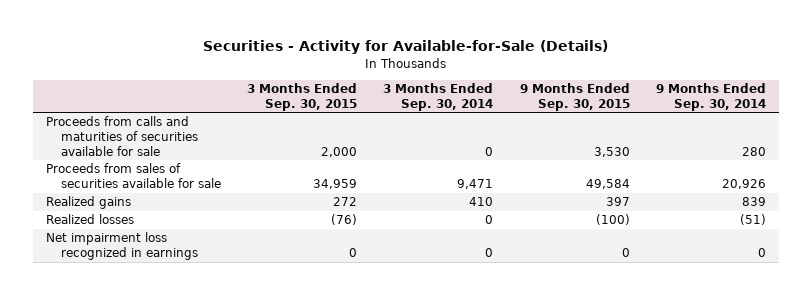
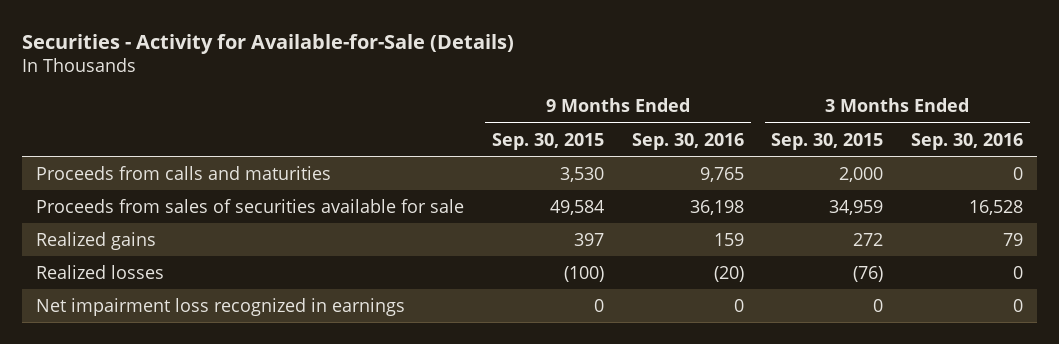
- | 3 Months Ended Sep. 30, 2015 | 3 Months Ended Sep. 30, 2014 | 9 Months Ended Sep. 30, 2015 | 9 Months Ended Sep. 30, 2014
+ | 9 Months Ended Sep. 30, 2015 | 9 Months Ended Sep. 30, 2016 | 3 Months Ended Sep. 30, 2015 | 3 Months Ended Sep. 30, 2016
- Proceeds from calls and maturities of securities available for sale | 2,000 | 0 | 3,530 | 280
+ Proceeds from calls and maturities | 3,530 | 9,765 | 2,000 | 0

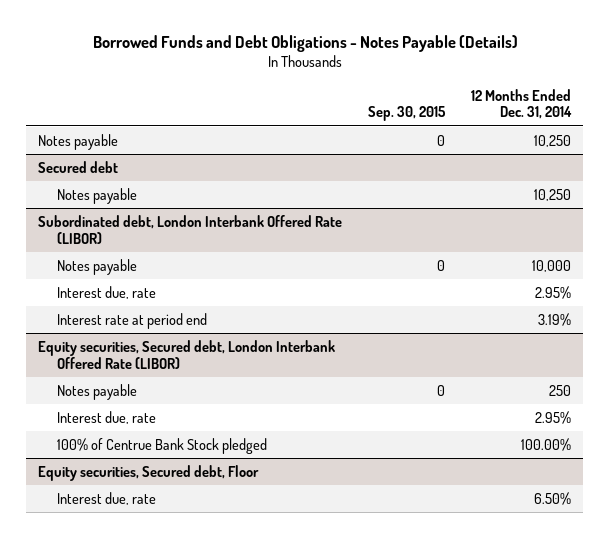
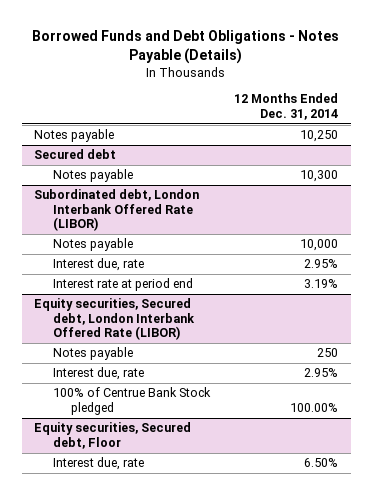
- | Sep. 30, 2015 | 12 Months Ended Dec. 31, 2014
+ | 12 Months Ended Dec. 31, 2014
@ Secured debt
- Notes payable | | 10,250
+ Notes payable | 10,300

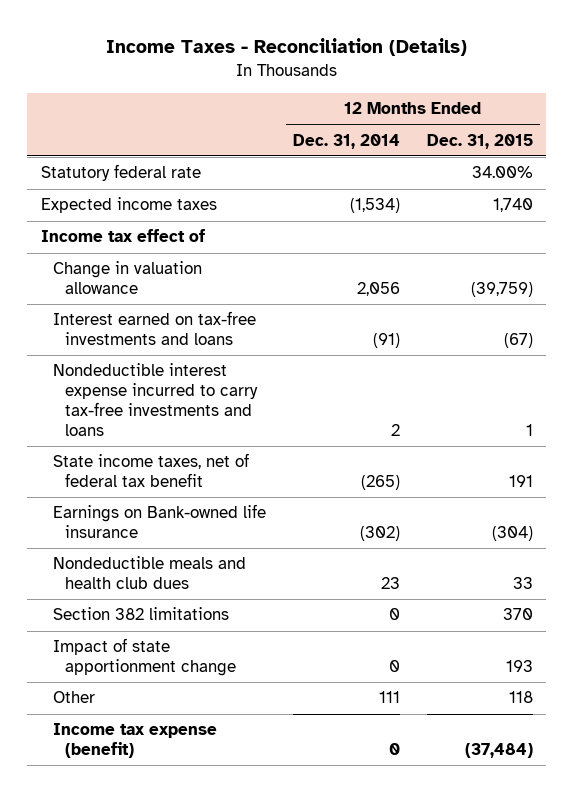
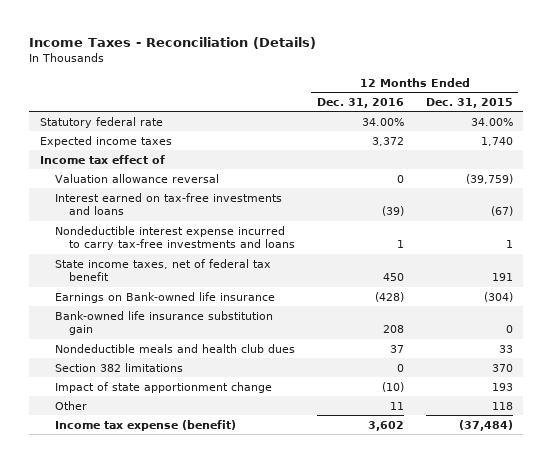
- | 12 Months Ended Dec. 31, 2014 | 12 Months Ended Dec. 31, 2015
+ | 12 Months Ended Dec. 31, 2016 | 12 Months Ended Dec. 31, 2015
- Change in valuation allowance | 2,056 | (39,759)
+ Valuation allowance reversal | 0 | (39,759)
+ Bank-owned life insurance substitution gain | 208 | 0

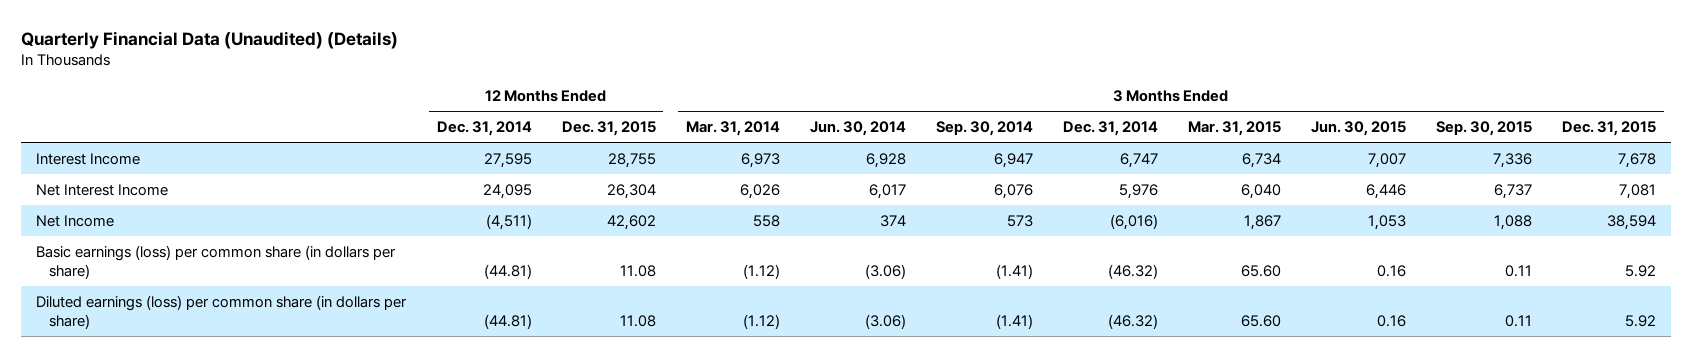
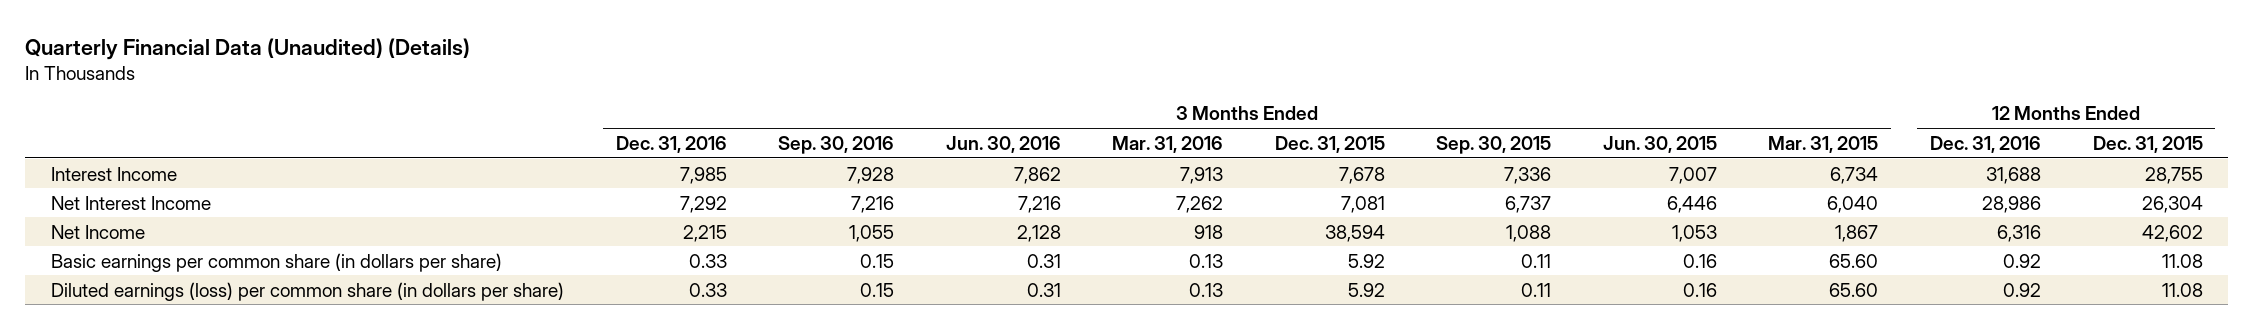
- | 12 Months Ended Dec. 31, 2014 | 12 Months Ended Dec. 31, 2015 | 3 Months Ended Mar. 31, 2014 | 3 Months Ended Jun. 30, 2014 | 3 Months Ended Sep. 30, 2014 | 3 Months Ended Dec. 31, 2014 | 3 Months Ended Mar. 31, 2015 | 3 Months Ended Jun. 30, 2015 | 3 Months Ended Sep. 30, 2015 | 3 Months Ended Dec. 31, 2015
+ | 3 Months Ended Dec. 31, 2016 | 3 Months Ended Sep. 30, 2016 | 3 Months Ended Jun. 30, 2016 | 3 Months Ended Mar. 31, 2016 | 3 Months Ended Dec. 31, 2015 | 3 Months Ended Sep. 30, 2015 | 3 Months Ended Jun. 30, 2015 | 3 Months Ended Mar. 31, 2015 | 12 Months Ended Dec. 31, 2016 | 12 Months Ended Dec. 31, 2015
- Basic earnings (loss) per common share (in dollars per share) | (44.81) | 11.08 | (1.12) | (3.06) | (1.41) | (46.32) | 65.60 | 0.16 | 0.11 | 5.92
+ Basic earnings per common share (in dollars per share) | 0.33 | 0.15 | 0.31 | 0.13 | 5.92 | 0.11 | 0.16 | 65.60 | 0.92 | 11.08

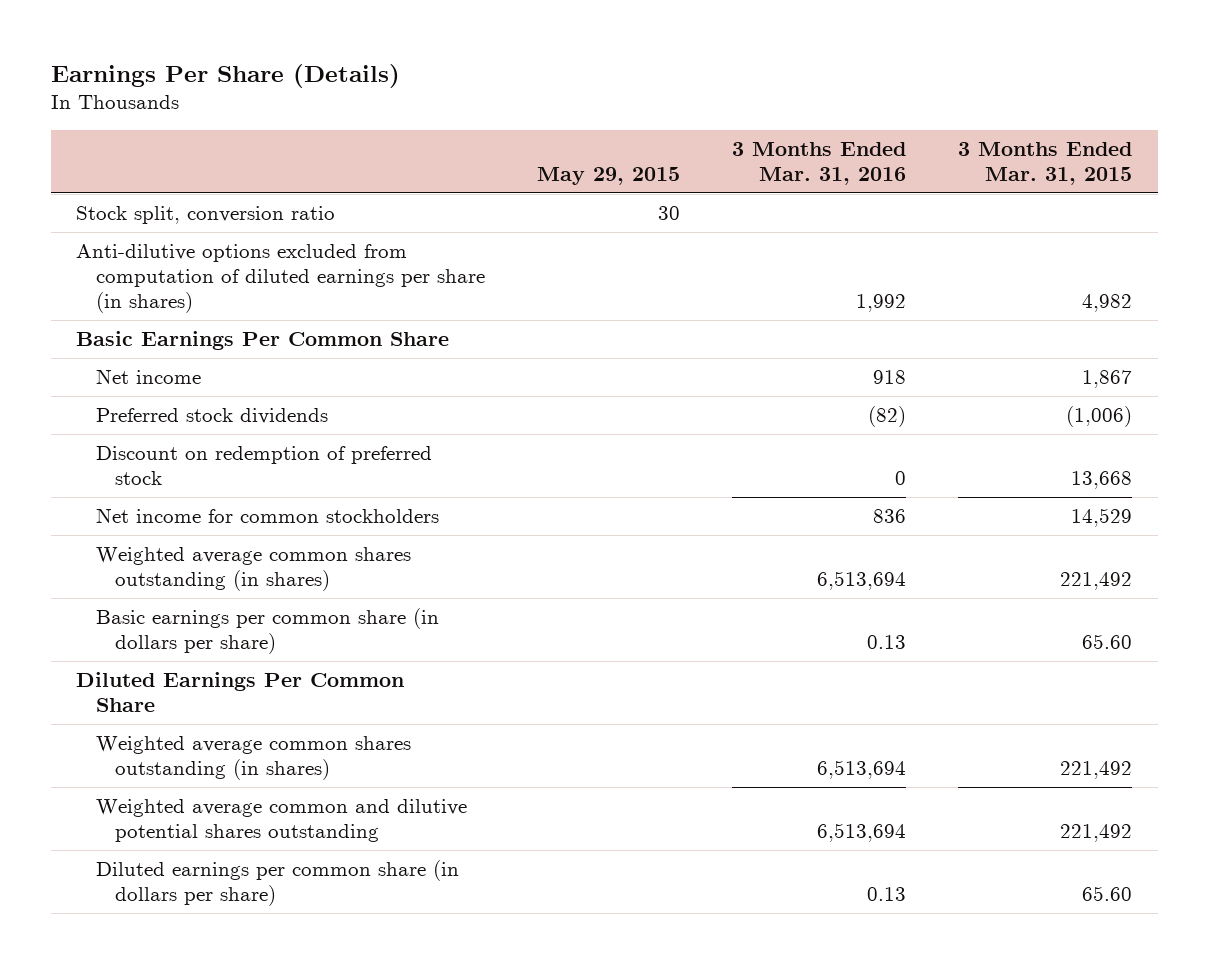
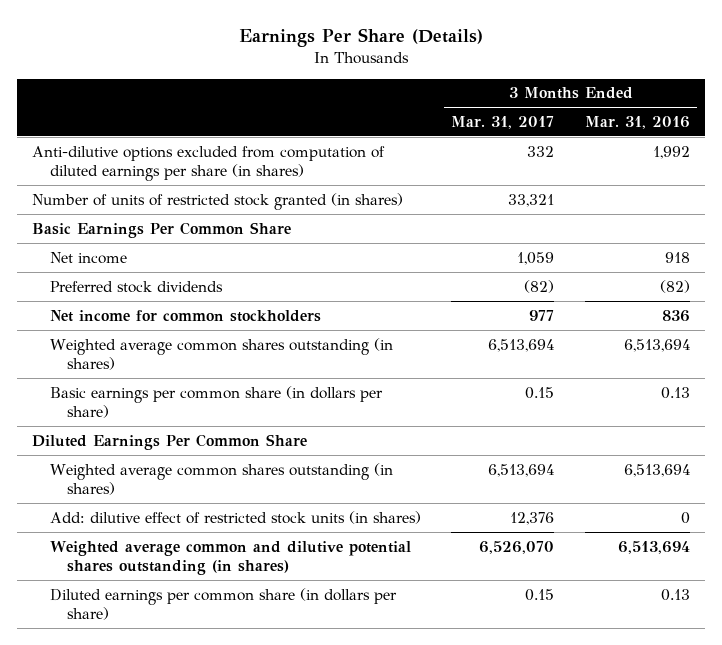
- | May 29, 2015 | 3 Months Ended Mar. 31, 2016 | 3 Months Ended Mar. 31, 2015
+ | 3 Months Ended Mar. 31, 2017 | 3 Months Ended Mar. 31, 2016
- Stock split, conversion ratio | 30 | |
+ Number of units of restricted stock granted (in shares) | 33,321 |
- Discount on redemption of preferred stock | | 0 | 13,668
- Weighted average common and dilutive potential shares outstanding | | 6,513,694 | 221,492
+ Add: dilutive effect of restricted stock units (in shares) | 12,376 | 0
+ Weighted average common and dilutive potential shares outstanding (in shares) | 6,526,070 | 6,513,694

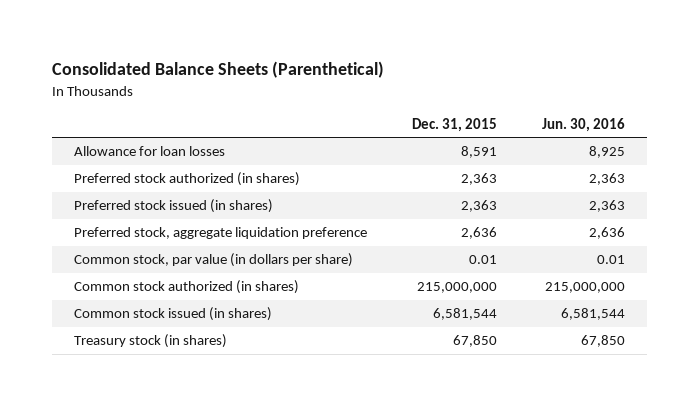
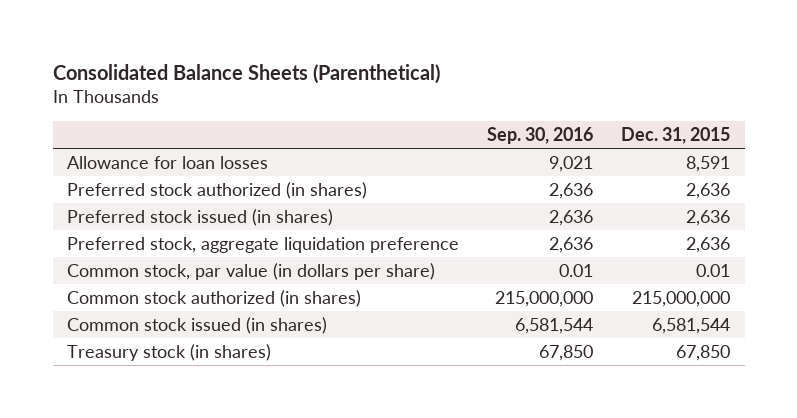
- | Dec. 31, 2015 | Jun. 30, 2016
+ | Sep. 30, 2016 | Dec. 31, 2015
- Preferred stock authorized (in shares) | 2,363 | 2,363
- Preferred stock issued (in shares) | 2,363 | 2,363
+ Preferred stock authorized (in shares) | 2,636 | 2,636
+ Preferred stock issued (in shares) | 2,636 | 2,636

